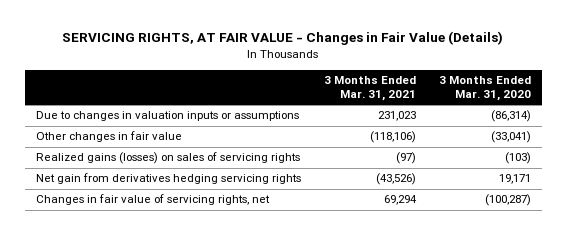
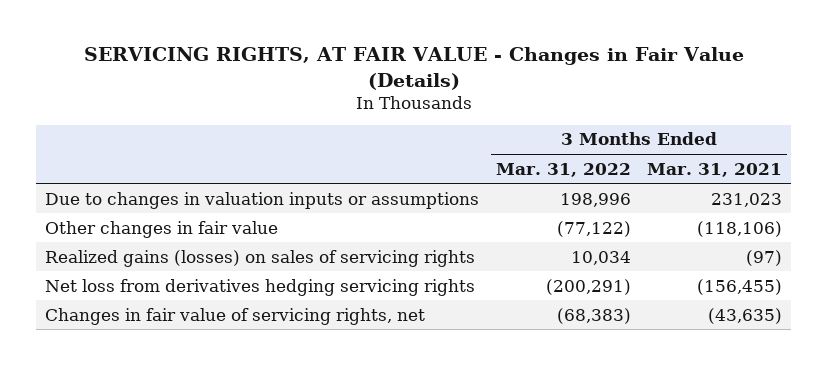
- | 3 Months Ended Mar. 31, 2021 | 3 Months Ended Mar. 31, 2020
+ | 3 Months Ended Mar. 31, 2022 | 3 Months Ended Mar. 31, 2021
- Net gain from derivatives hedging servicing rights | (43,526) | 19,171
- Changes in fair value of servicing rights, net | 69,294 | (100,287)
+ Net loss from derivatives hedging servicing rights | (200,291) | (156,455)
+ Changes in fair value of servicing rights, net | (68,383) | (43,635)

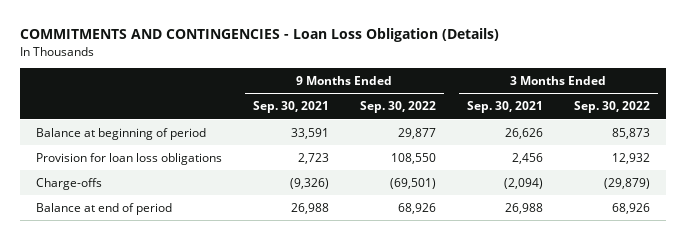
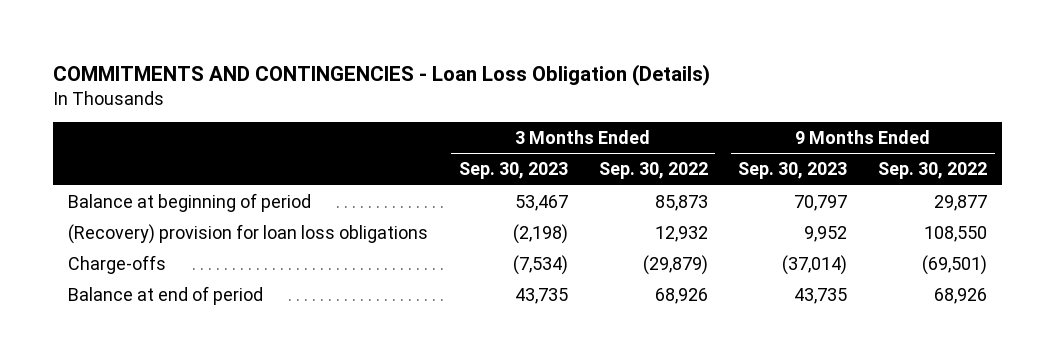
- | 9 Months Ended Sep. 30, 2021 | 9 Months Ended Sep. 30, 2022 | 3 Months Ended Sep. 30, 2021 | 3 Months Ended Sep. 30, 2022
+ | 3 Months Ended Sep. 30, 2023 | 3 Months Ended Sep. 30, 2022 | 9 Months Ended Sep. 30, 2023 | 9 Months Ended Sep. 30, 2022
- Provision for loan loss obligations | 2,723 | 108,550 | 2,456 | 12,932
+ (Recovery) provision for loan loss obligations | (2,198) | 12,932 | 9,952 | 108,550

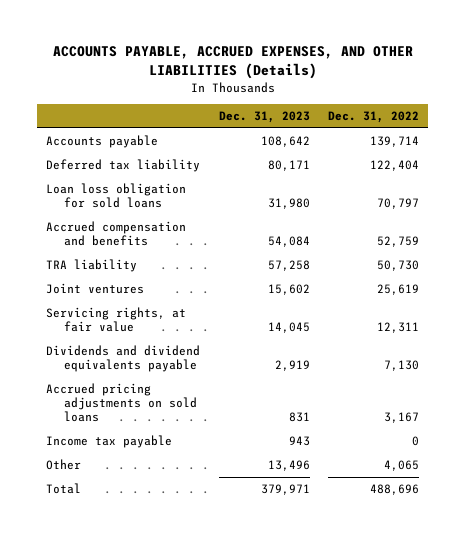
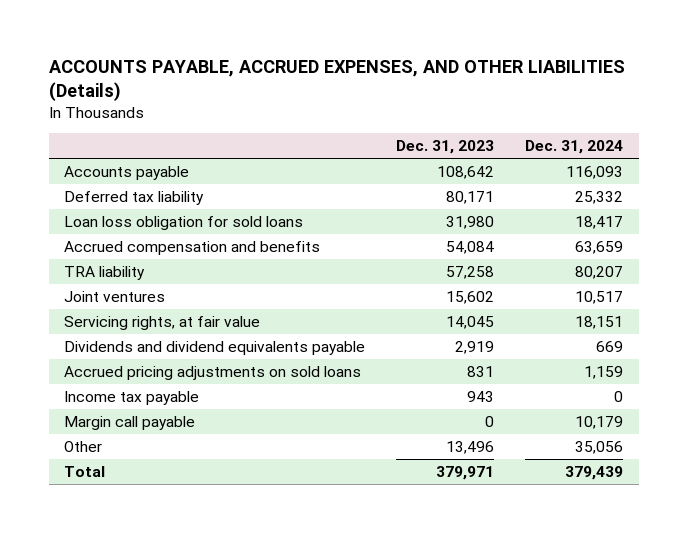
- | Dec. 31, 2023 | Dec. 31, 2022
+ | Dec. 31, 2023 | Dec. 31, 2024
+ Margin call payable | 0 | 10,179

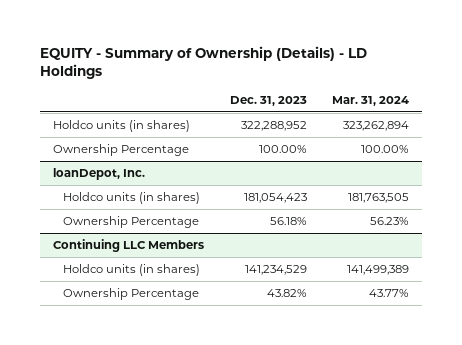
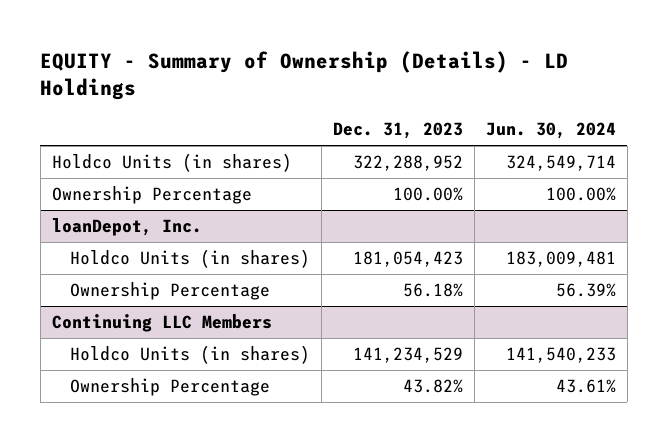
- | Dec. 31, 2023 | Mar. 31, 2024
+ | Dec. 31, 2023 | Jun. 30, 2024
- Holdco units (in shares) | 322,288,952 | 323,262,894
+ Holdco Units (in shares) | 322,288,952 | 324,549,714
@ loanDepot, Inc.
- Holdco units (in shares) | 181,054,423 | 181,763,505
+ Holdco Units (in shares) | 181,054,423 | 183,009,481
@ Continuing LLC Members
- Holdco units (in shares) | 141,234,529 | 141,499,389
+ Holdco Units (in shares) | 141,234,529 | 141,540,233

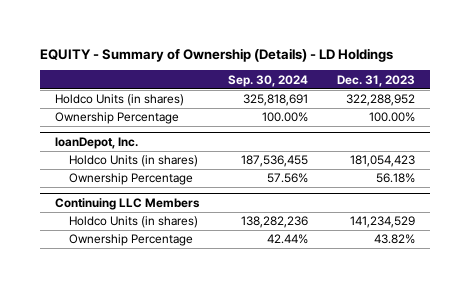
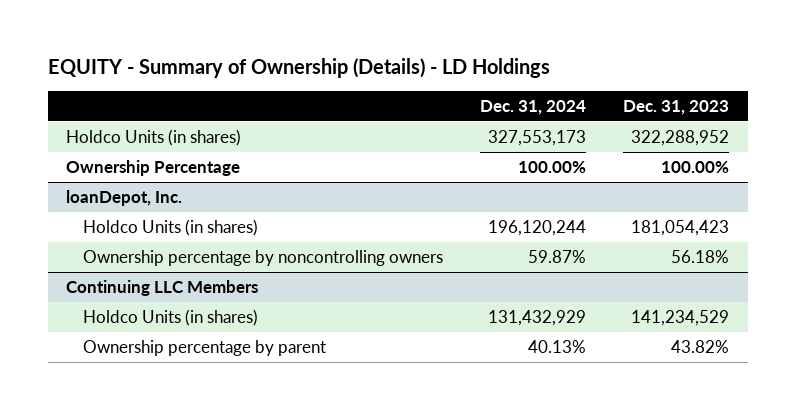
- | Sep. 30, 2024 | Dec. 31, 2023
+ | Dec. 31, 2024 | Dec. 31, 2023
@ loanDepot, Inc.
- Ownership Percentage | 57.56% | 56.18%
+ Ownership percentage by noncontrolling owners | 59.87% | 56.18%
@ Continuing LLC Members
- Ownership Percentage | 42.44% | 43.82%
+ Ownership percentage by parent | 40.13% | 43.82%

